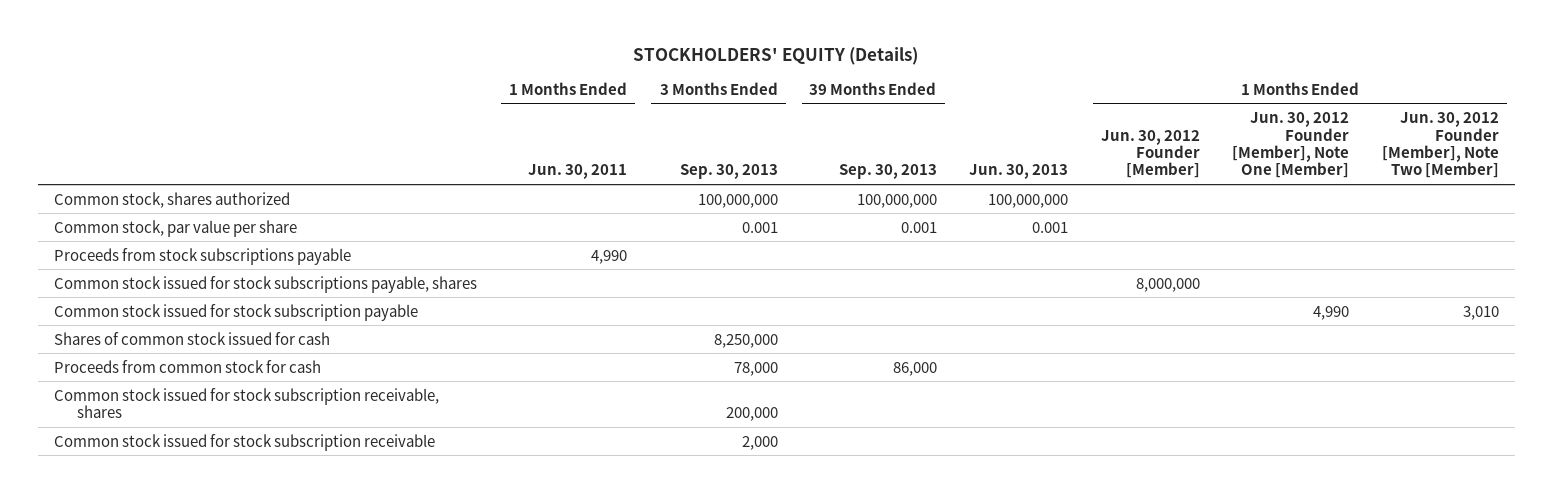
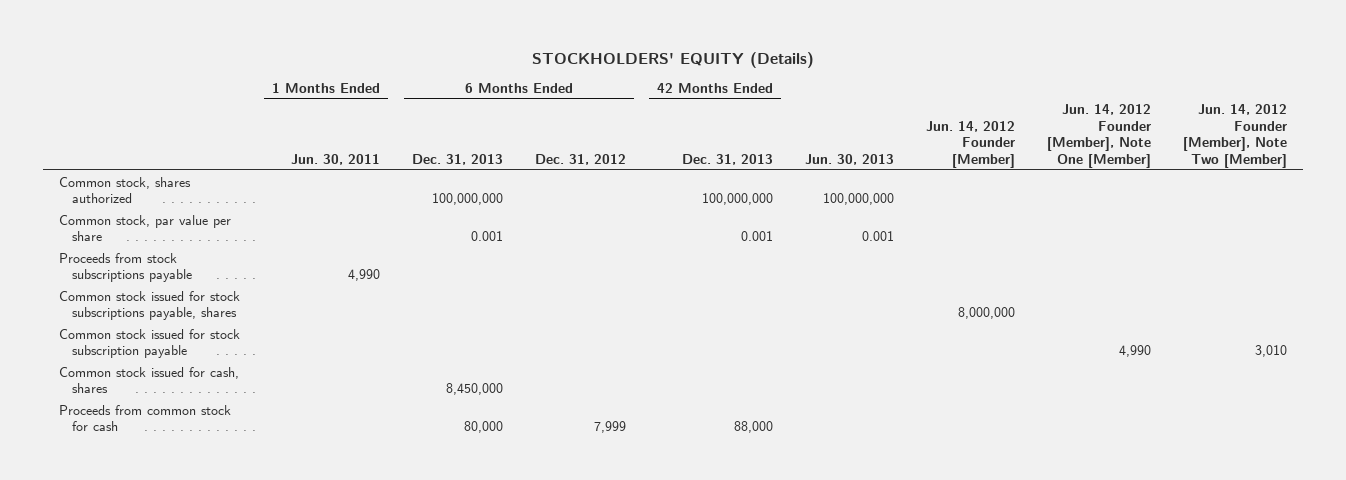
- | 1 Months Ended Jun. 30, 2011 | 3 Months Ended Sep. 30, 2013 | 39 Months Ended Sep. 30, 2013 | Jun. 30, 2013 | 1 Months Ended Jun. 30, 2012 Founder [Member] | 1 Months Ended Jun. 30, 2012 Founder [Member], Note One [Member] | 1 Months Ended Jun. 30, 2012 Founder [Member], Note Two [Member]
+ | 1 Months Ended Jun. 30, 2011 | 6 Months Ended Dec. 31, 2013 | 6 Months Ended Dec. 31, 2012 | 42 Months Ended Dec. 31, 2013 | Jun. 30, 2013 | Jun. 14, 2012 Founder [Member] | Jun. 14, 2012 Founder [Member], Note One [Member] | Jun. 14, 2012 Founder [Member], Note Two [Member]
- Shares of common stock issued for cash | | 8,250,000 | | | | |
+ Common stock issued for cash, shares | | 8,450,000 | | | | | |
- Common stock issued for stock subscription receivable, shares | | 200,000 | | | | |
- Common stock issued for stock subscription receivable | | 2,000 | | | | |

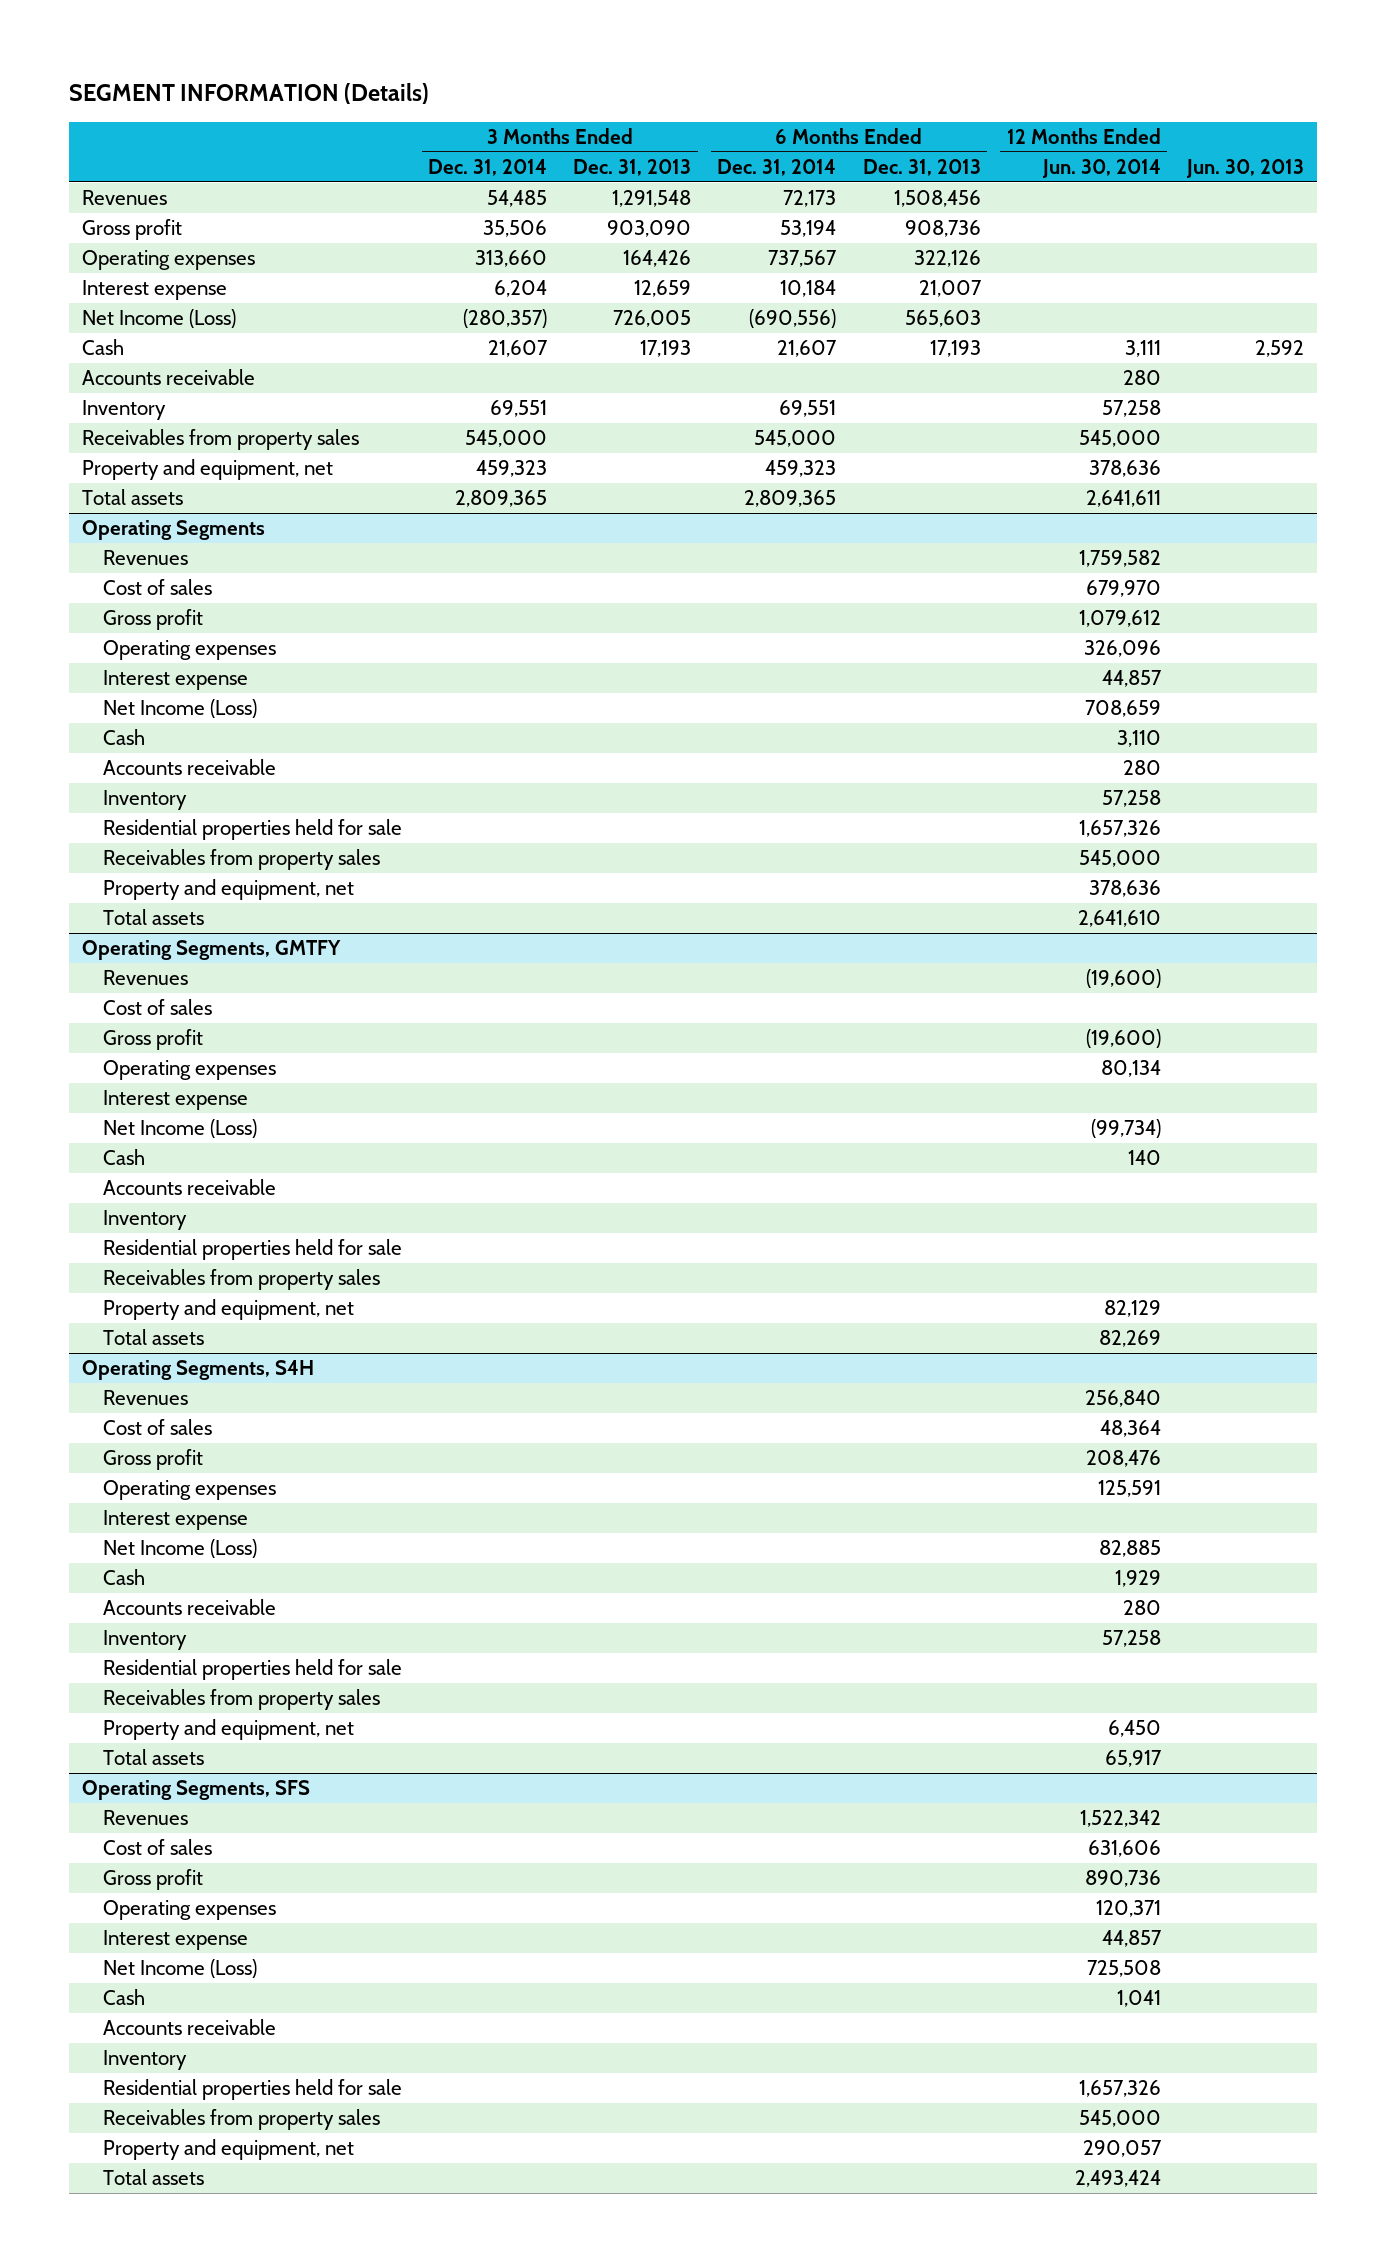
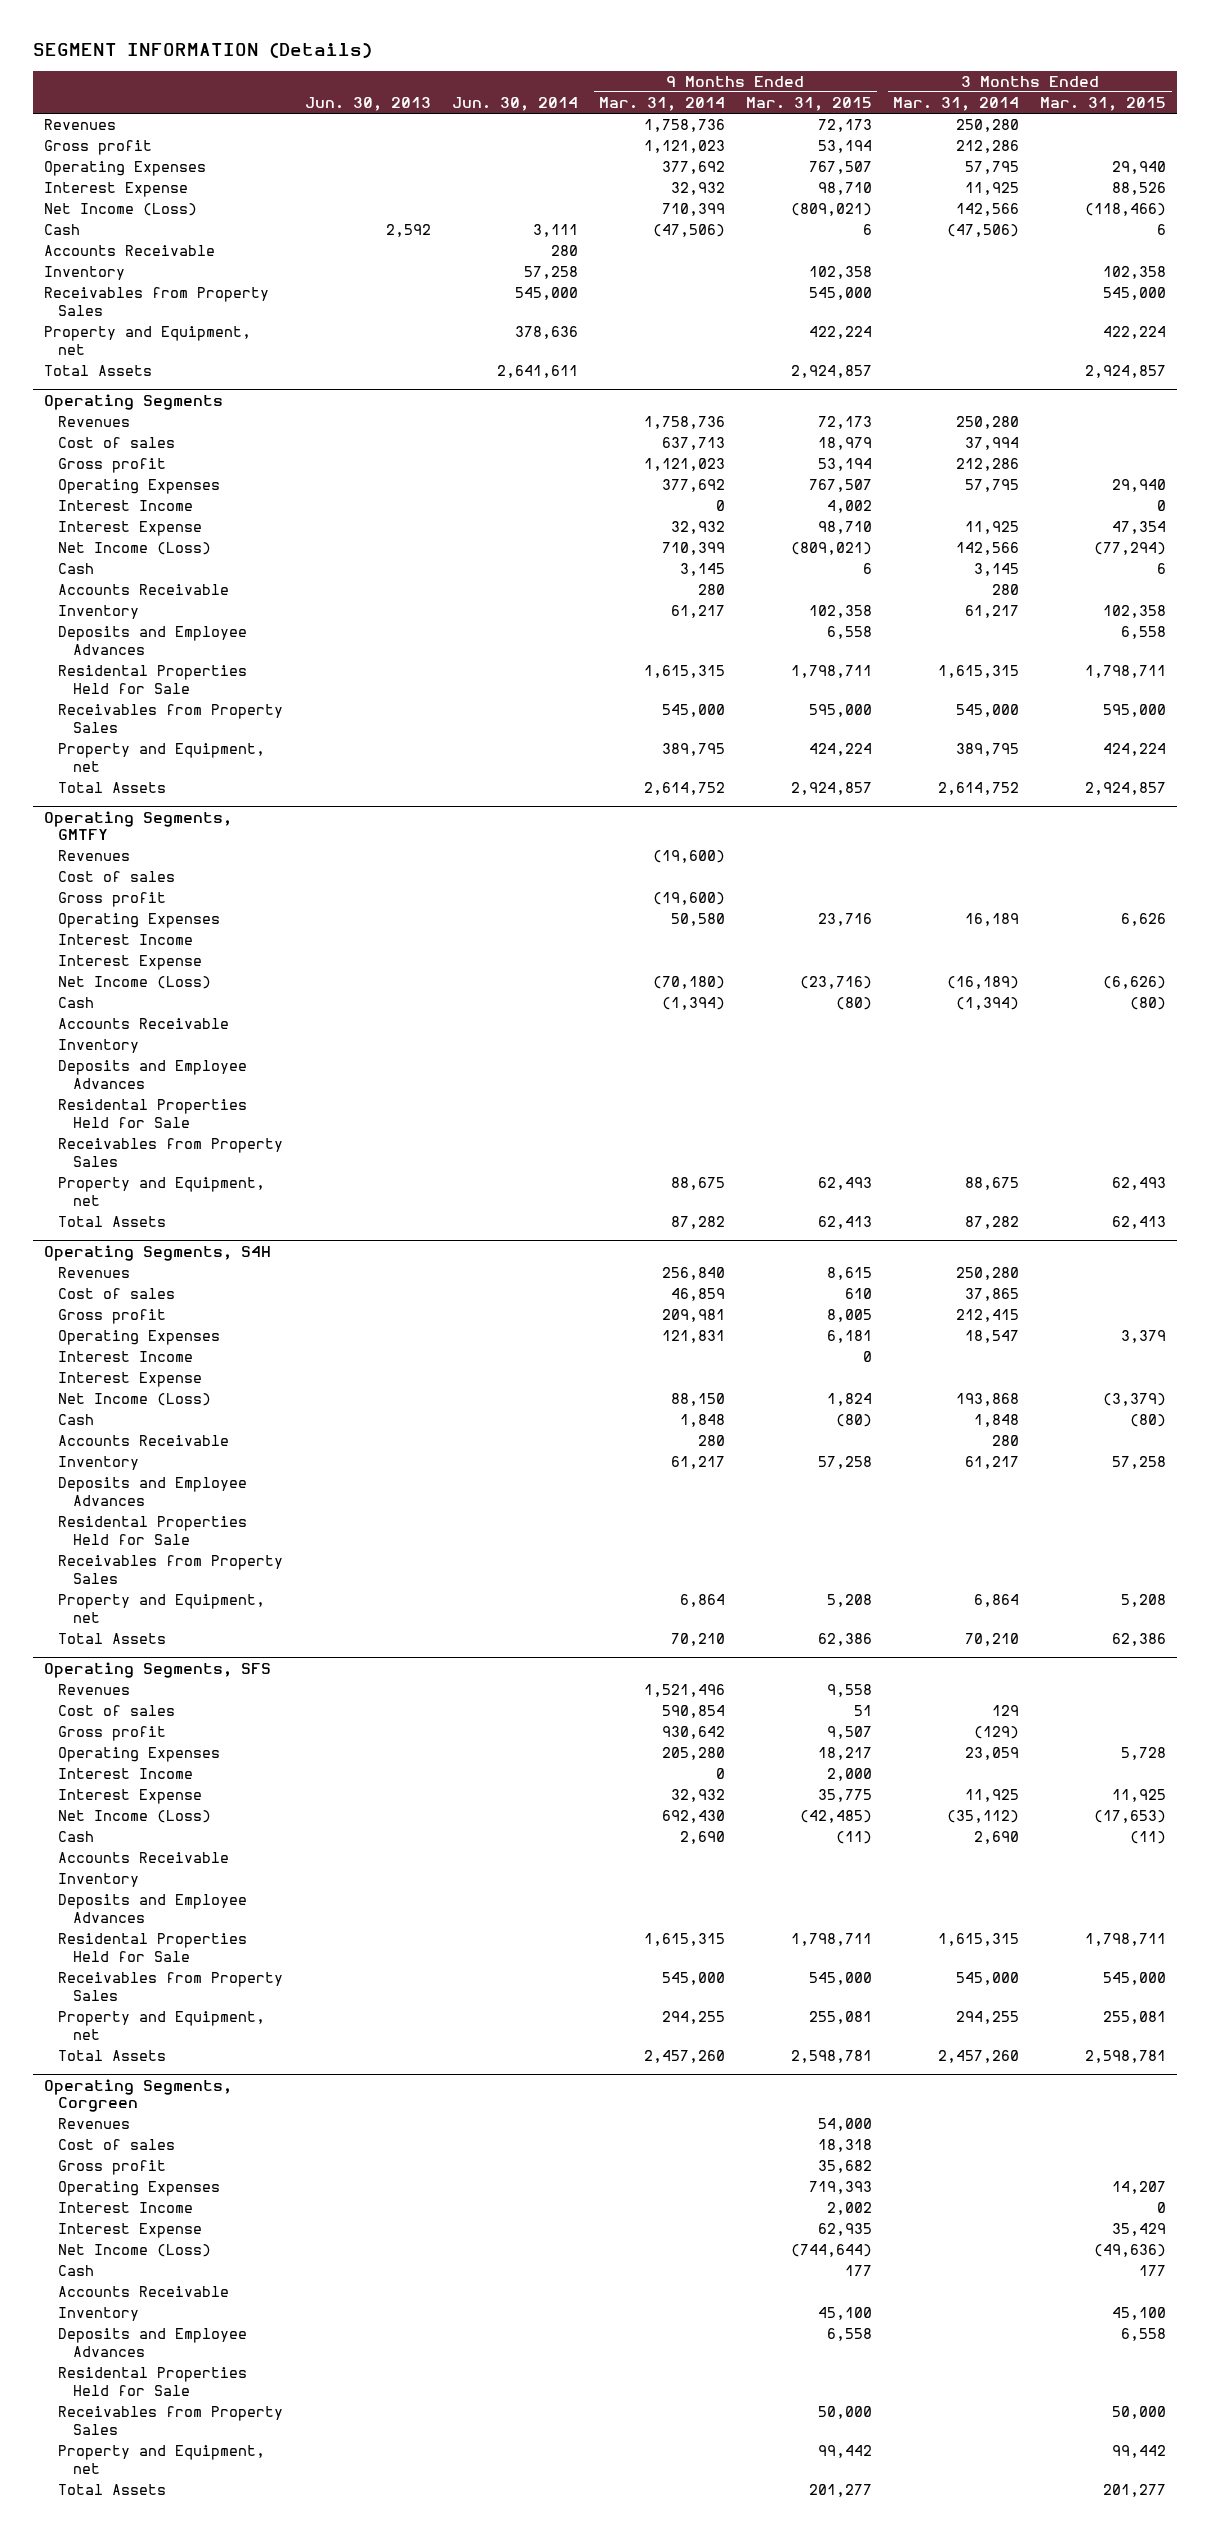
- | 3 Months Ended Dec. 31, 2014 | 3 Months Ended Dec. 31, 2013 | 6 Months Ended Dec. 31, 2014 | 6 Months Ended Dec. 31, 2013 | 12 Months Ended Jun. 30, 2014 | Jun. 30, 2013
+ | Jun. 30, 2013 | Jun. 30, 2014 | 9 Months Ended Mar. 31, 2014 | 9 Months Ended Mar. 31, 2015 | 3 Months Ended Mar. 31, 2014 | 3 Months Ended Mar. 31, 2015
- Operating expenses | 313,660 | 164,426 | 737,567 | 322,126 | |
- Interest expense | 6,204 | 12,659 | 10,184 | 21,007 | |
+ Operating Expenses | | | 377,692 | 767,507 | 57,795 | 29,940
+ Interest Expense | | | 32,932 | 98,710 | 11,925 | 88,526
- Accounts receivable | | | | | 280 |
+ Accounts Receivable | | 280 | | | |
- Receivables from property sales | 545,000 | | 545,000 | | 545,000 |
- Property and equipment, net | 459,323 | | 459,323 | | 378,636 |
- Total assets | 2,809,365 | | 2,809,365 | | 2,641,611 |
+ Receivables from Property Sales | | 545,000 | | 545,000 | | 545,000
+ Property and Equipment, net | | 378,636 | | 422,224 | | 422,224
+ Total Assets | | 2,641,611 | | 2,924,857 | | 2,924,857
@ Operating Segments
- Operating expenses | | | | | 326,096 |
- Interest expense | | | | | 44,857 |
+ Operating Expenses | | | 377,692 | 767,507 | 57,795 | 29,940
+ Interest Income | | | 0 | 4,002 | | 0
+ Interest Expense | | | 32,932 | 98,710 | 11,925 | 47,354
- Accounts receivable | | | | | 280 |
+ Accounts Receivable | | | 280 | | 280 |
- Residential properties held for sale | | | | | 1,657,326 |
- Receivables from property sales | | | | | 545,000 |
- Property and equipment, net | | | | | 378,636 |
- Total assets | | | | | 2,641,610 |
+ Deposits and Employee Advances | | | | 6,558 | | 6,558
+ Residental Properties Held for Sale | | | 1,615,315 | 1,798,711 | 1,615,315 | 1,798,711
+ Receivables from Property Sales | | | 545,000 | 595,000 | 545,000 | 595,000
+ Property and Equipment, net | | | 389,795 | 424,224 | 389,795 | 424,224
+ Total Assets | | | 2,614,752 | 2,924,857 | 2,614,752 | 2,924,857
@ Operating Segments, GMTFY
- Operating expenses | | | | | 80,134 |
- Interest expense
+ Operating Expenses | | | 50,580 | 23,716 | 16,189 | 6,626
+ Interest Income
+ Interest Expense
- Accounts receivable
+ Accounts Receivable
- Residential properties held for sale
- Receivables from property sales
- Property and equipment, net | | | | | 82,129 |
- Total assets | | | | | 82,269 |
+ Deposits and Employee Advances
+ Residental Properties Held for Sale
+ Receivables from Property Sales
+ Property and Equipment, net | | | 88,675 | 62,493 | 88,675 | 62,493
+ Total Assets | | | 87,282 | 62,413 | 87,282 | 62,413
@ Operating Segments, S4H
- Operating expenses | | | | | 125,591 |
- Interest expense
+ Operating Expenses | | | 121,831 | 6,181 | 18,547 | 3,379
+ Interest Income | | | | 0 | |
+ Interest Expense
- Accounts receivable | | | | | 280 |
+ Accounts Receivable | | | 280 | | 280 |
- Residential properties held for sale
- Receivables from property sales
- Property and equipment, net | | | | | 6,450 |
- Total assets | | | | | 65,917 |
+ Deposits and Employee Advances
+ Residental Properties Held for Sale
+ Receivables from Property Sales
+ Property and Equipment, net | | | 6,864 | 5,208 | 6,864 | 5,208
+ Total Assets | | | 70,210 | 62,386 | 70,210 | 62,386
@ Operating Segments, SFS
- Operating expenses | | | | | 120,371 |
- Interest expense | | | | | 44,857 |
+ Operating Expenses | | | 205,280 | 18,217 | 23,059 | 5,728
+ Interest Income | | | 0 | 2,000 | |
+ Interest Expense | | | 32,932 | 35,775 | 11,925 | 11,925
- Accounts receivable
+ Accounts Receivable
- Residential properties held for sale | | | | | 1,657,326 |
- Receivables from property sales | | | | | 545,000 |
- Property and equipment, net | | | | | 290,057 |
- Total assets | | | | | 2,493,424 |
+ Deposits and Employee Advances
+ Residental Properties Held for Sale | | | 1,615,315 | 1,798,711 | 1,615,315 | 1,798,711
+ Receivables from Property Sales | | | 545,000 | 545,000 | 545,000 | 545,000
+ Property and Equipment, net | | | 294,255 | 255,081 | 294,255 | 255,081
+ Total Assets | | | 2,457,260 | 2,598,781 | 2,457,260 | 2,598,781
+ Operating Segments, Corgreen
+ Revenues | | | | 54,000 | |
+ Cost of sales | | | | 18,318 | |
+ Gross profit | | | | 35,682 | |
+ Operating Expenses | | | | 719,393 | | 14,207
+ Interest Income | | | | 2,002 | | 0
+ Interest Expense | | | | 62,935 | | 35,429
+ Net Income (Loss) | | | | (744,644) | | (49,636)
+ Cash | | | | 177 | | 177
+ Accounts Receivable
+ Inventory | | | | 45,100 | | 45,100
+ Deposits and Employee Advances | | | | 6,558 | | 6,558
+ Residental Properties Held for Sale
+ Receivables from Property Sales | | | | 50,000 | | 50,000
+ Property and Equipment, net | | | | 99,442 | | 99,442
+ Total Assets | | | | 201,277 | | 201,277

